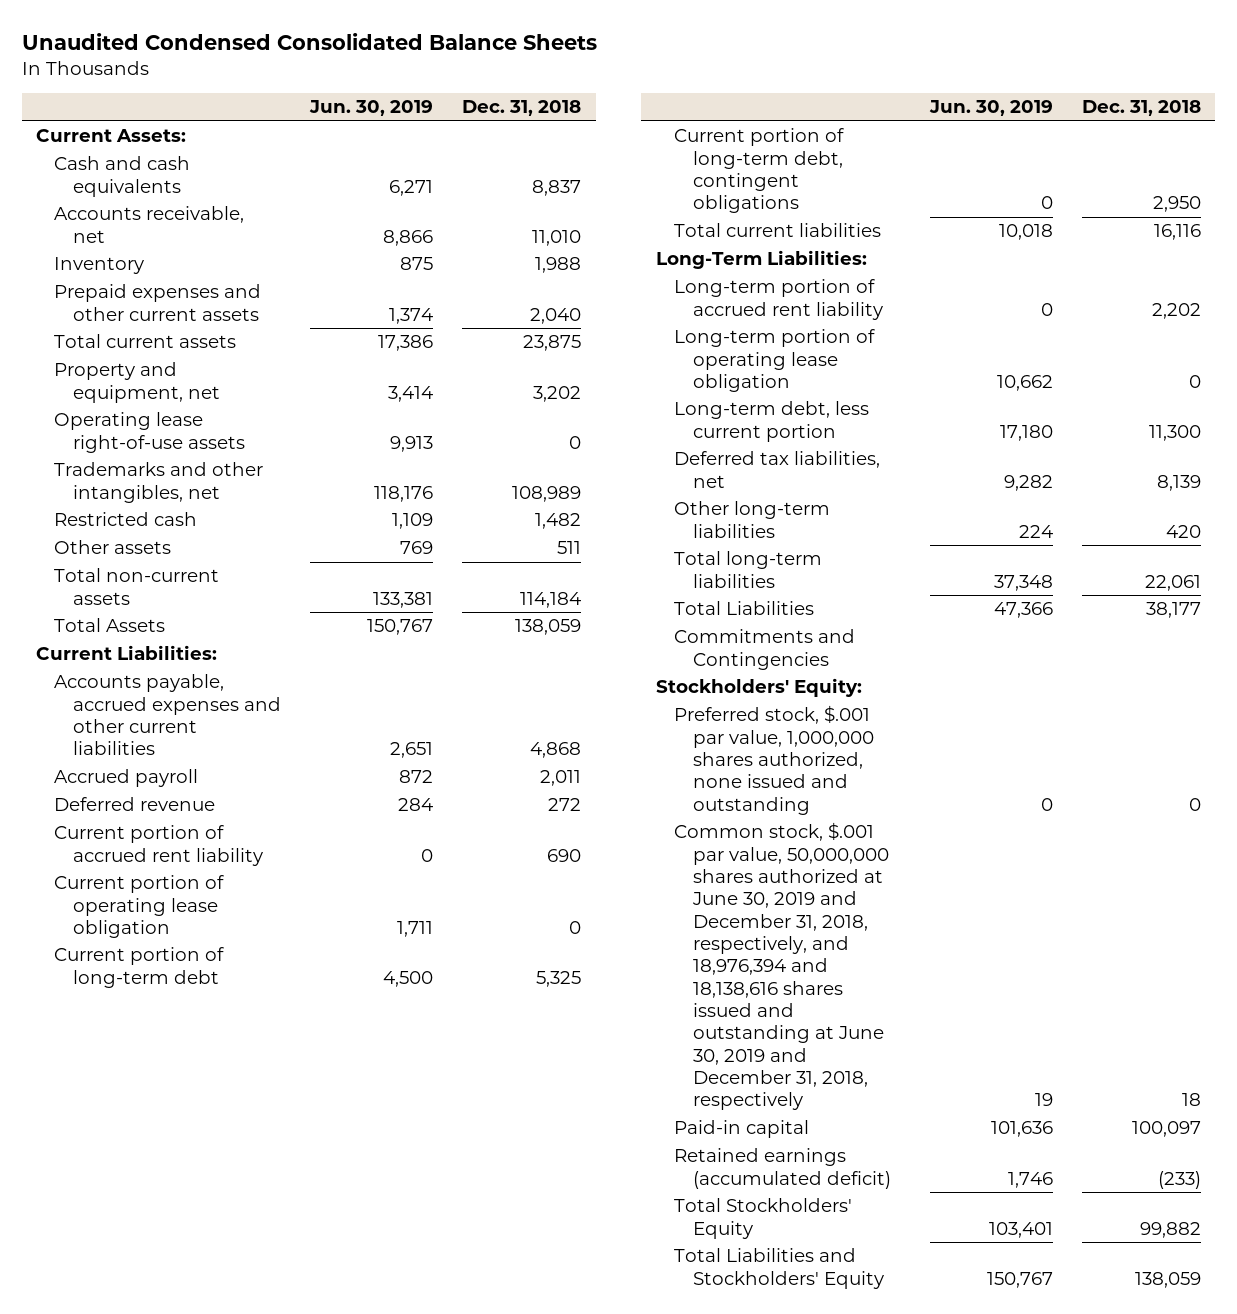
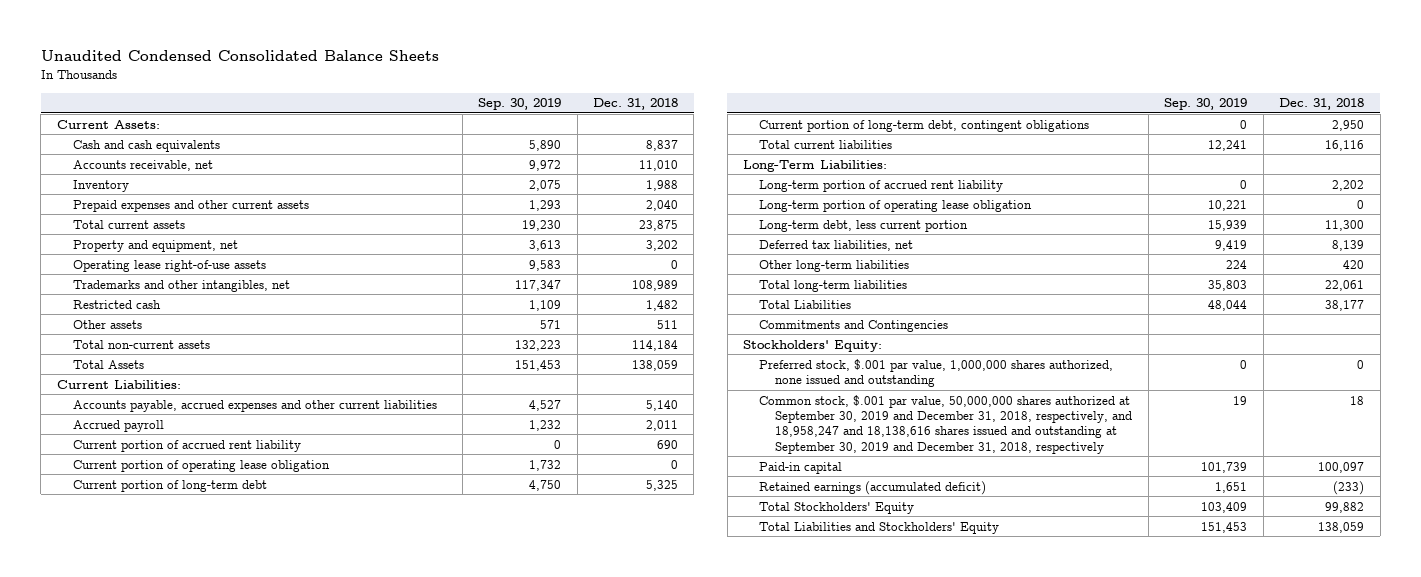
- | Jun. 30, 2019 | Dec. 31, 2018
+ | Sep. 30, 2019 | Dec. 31, 2018
- Accounts payable, accrued expenses and other current liabilities | 2,651 | 4,868
+ Accounts payable, accrued expenses and other current liabilities | 4,527 | 5,140
- Deferred revenue | 284 | 272
- Common stock, $.001 par value, 50,000,000 shares authorized at June 30, 2019 and December 31, 2018, respectively, and 18,976,394 and 18,138,616 shares issued and outstanding at June 30, 2019 and December 31, 2018, respectively | 19 | 18
+ Common stock, $.001 par value, 50,000,000 shares authorized at September 30, 2019 and December 31, 2018, respectively, and 18,958,247 and 18,138,616 shares issued and outstanding at September 30, 2019 and December 31, 2018, respectively | 19 | 18

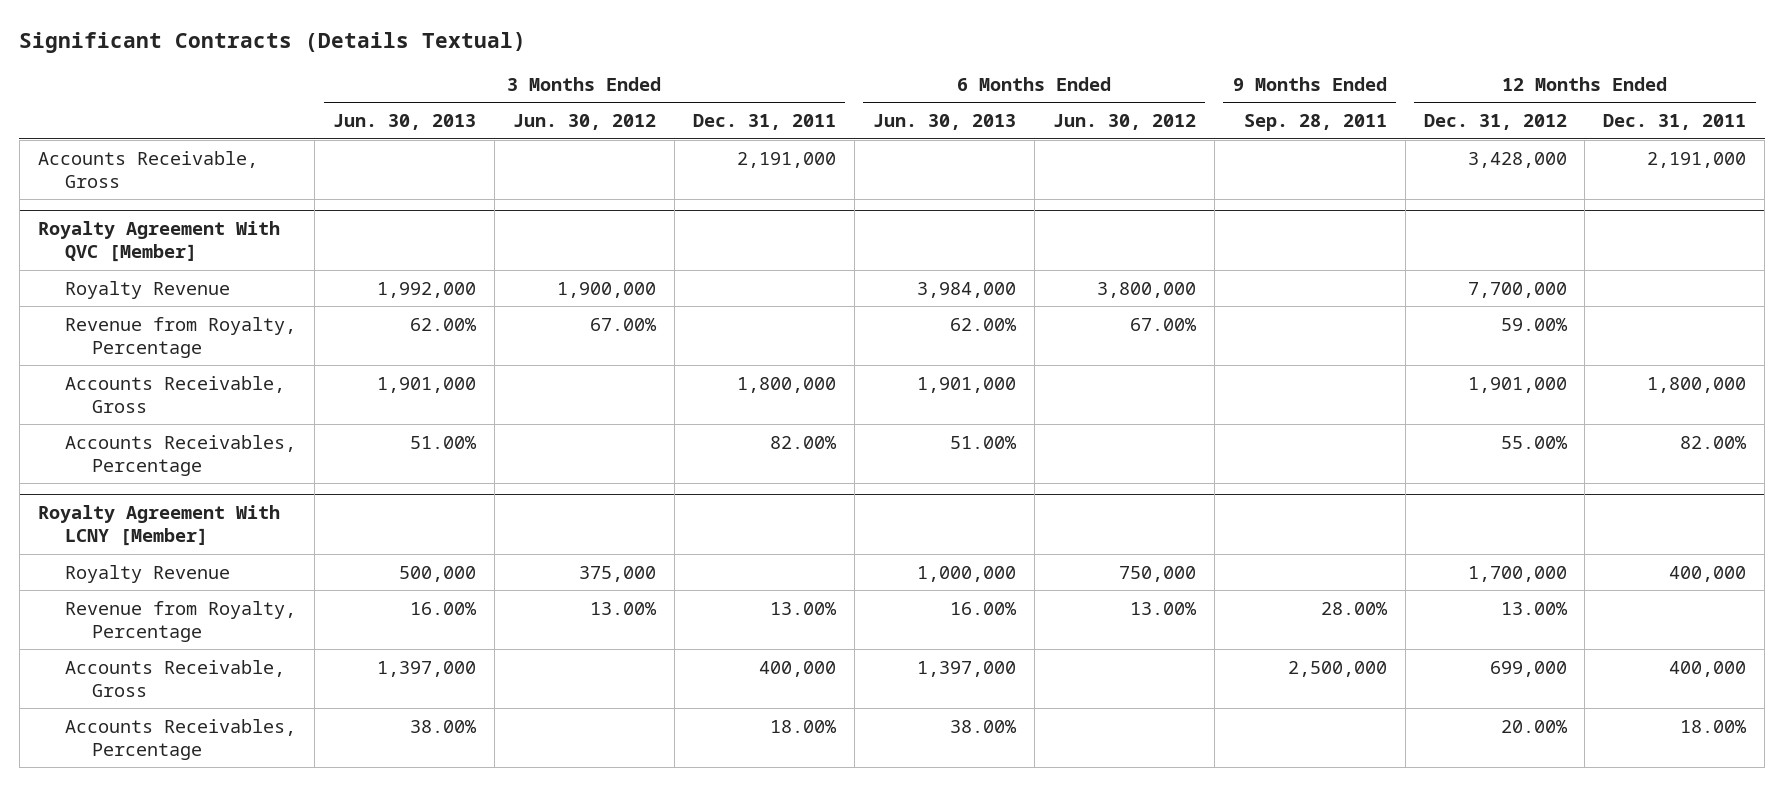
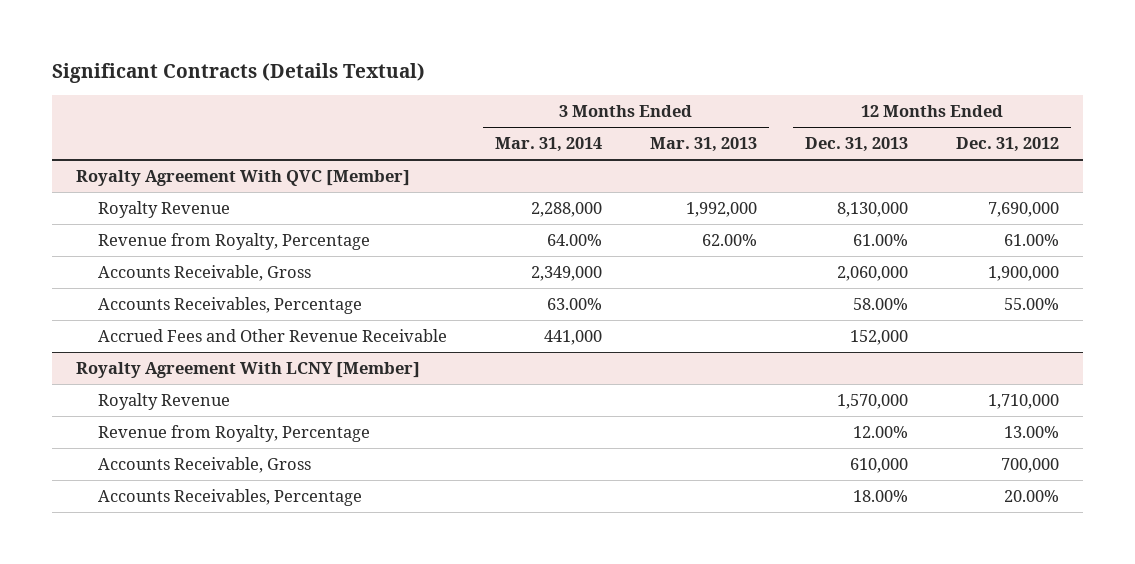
- | 3 Months Ended Jun. 30, 2013 | 3 Months Ended Jun. 30, 2012 | 3 Months Ended Dec. 31, 2011 | 6 Months Ended Jun. 30, 2013 | 6 Months Ended Jun. 30, 2012 | 9 Months Ended Sep. 28, 2011 | 12 Months Ended Dec. 31, 2012 | 12 Months Ended Dec. 31, 2011
+ | 3 Months Ended Mar. 31, 2014 | 3 Months Ended Mar. 31, 2013 | 12 Months Ended Dec. 31, 2013 | 12 Months Ended Dec. 31, 2012
- Accounts Receivable, Gross | | | 2,191,000 | | | | 3,428,000 | 2,191,000
@ Royalty Agreement With QVC [Member]
- Royalty Revenue | 1,992,000 | 1,900,000 | | 3,984,000 | 3,800,000 | | 7,700,000 |
- Revenue from Royalty, Percentage | 62.00% | 67.00% | | 62.00% | 67.00% | | 59.00% |
- Accounts Receivable, Gross | 1,901,000 | | 1,800,000 | 1,901,000 | | | 1,901,000 | 1,800,000
+ Royalty Revenue | 2,288,000 | 1,992,000 | 8,130,000 | 7,690,000
+ Revenue from Royalty, Percentage | 64.00% | 62.00% | 61.00% | 61.00%
+ Accounts Receivable, Gross | 2,349,000 | | 2,060,000 | 1,900,000
+ Accrued Fees and Other Revenue Receivable | 441,000 | | 152,000 |
@ Royalty Agreement With LCNY [Member]
- Royalty Revenue | 500,000 | 375,000 | | 1,000,000 | 750,000 | | 1,700,000 | 400,000
+ Royalty Revenue | | | 1,570,000 | 1,710,000
- Accounts Receivable, Gross | 1,397,000 | | 400,000 | 1,397,000 | | 2,500,000 | 699,000 | 400,000
+ Accounts Receivable, Gross | | | 610,000 | 700,000

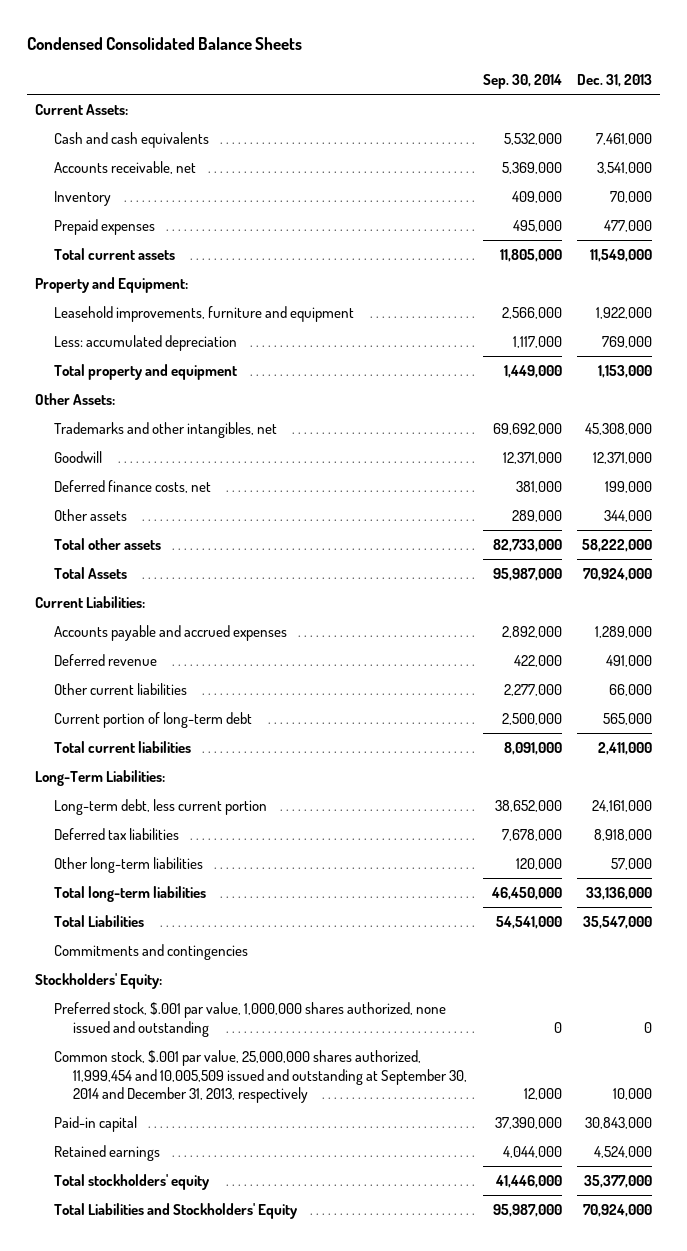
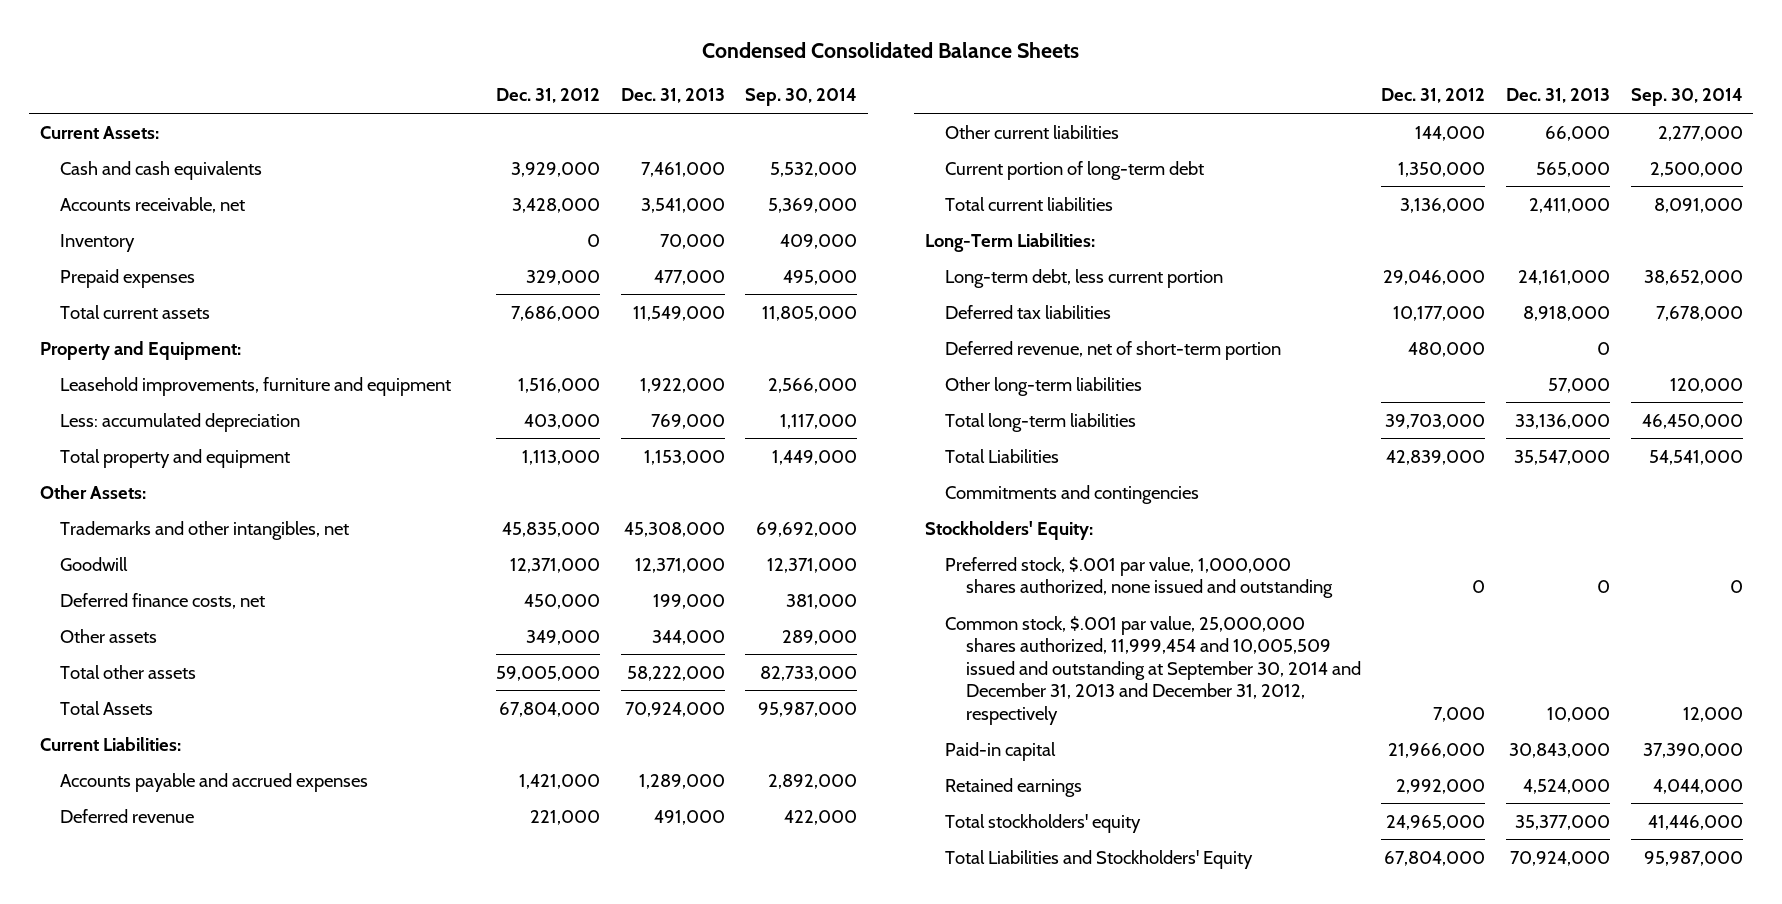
- | Sep. 30, 2014 | Dec. 31, 2013
+ | Dec. 31, 2012 | Dec. 31, 2013 | Sep. 30, 2014
+ Deferred revenue, net of short-term portion | 480,000 | 0 |
- Common stock, $.001 par value, 25,000,000 shares authorized, 11,999,454 and 10,005,509 issued and outstanding at September 30, 2014 and December 31, 2013, respectively | 12,000 | 10,000
+ Common stock, $.001 par value, 25,000,000 shares authorized, 11,999,454 and 10,005,509 issued and outstanding at September 30, 2014 and December 31, 2013 and December 31, 2012, respectively | 7,000 | 10,000 | 12,000

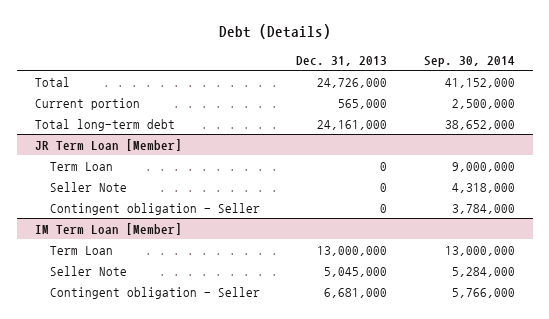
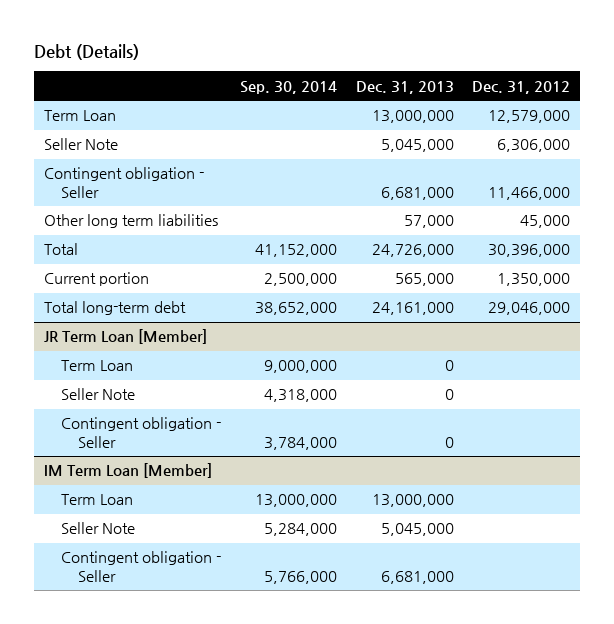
- | Dec. 31, 2013 | Sep. 30, 2014
+ | Sep. 30, 2014 | Dec. 31, 2013 | Dec. 31, 2012
+ Term Loan | | 13,000,000 | 12,579,000
+ Seller Note | | 5,045,000 | 6,306,000
+ Contingent obligation - Seller | | 6,681,000 | 11,466,000
+ Other long term liabilities | | 57,000 | 45,000

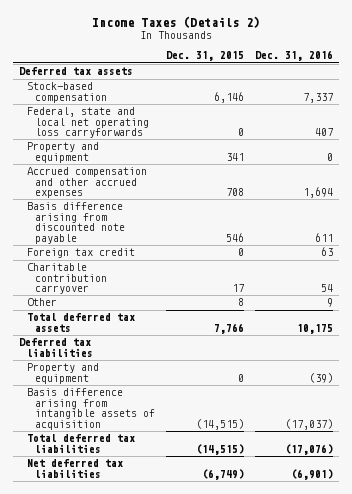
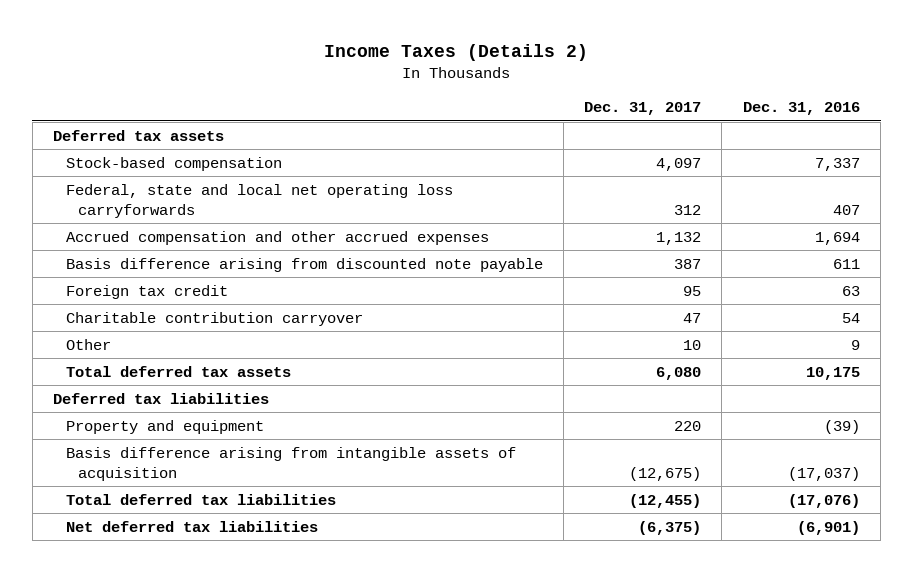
- | Dec. 31, 2015 | Dec. 31, 2016
+ | Dec. 31, 2017 | Dec. 31, 2016
- Property and equipment | 341 | 0

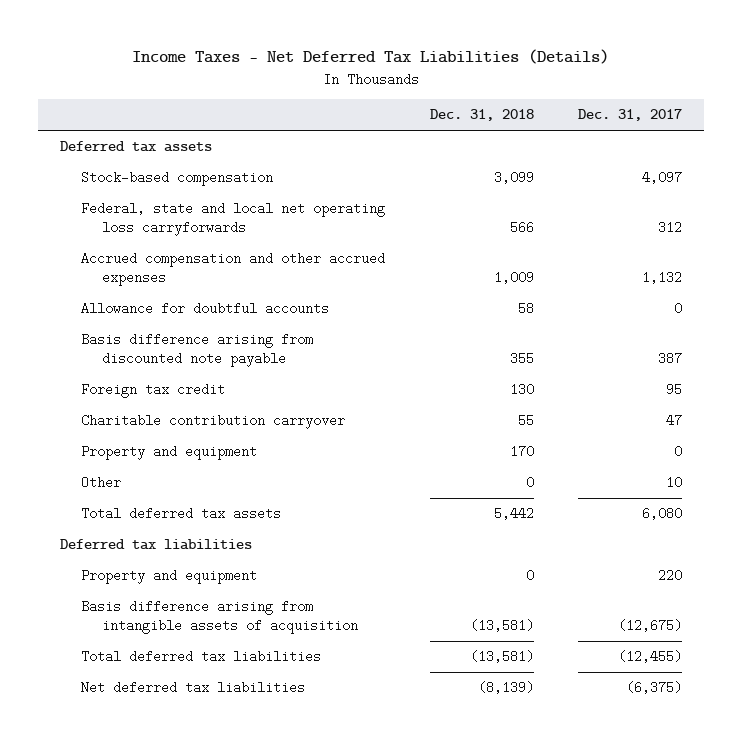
- Income Taxes (Details 2)
+ Income Taxes - Net Deferred Tax Liabilities (Details)
- | Dec. 31, 2017 | Dec. 31, 2016
+ | Dec. 31, 2018 | Dec. 31, 2017
+ Allowance for doubtful accounts | 58 | 0
+ Property and equipment | 170 | 0

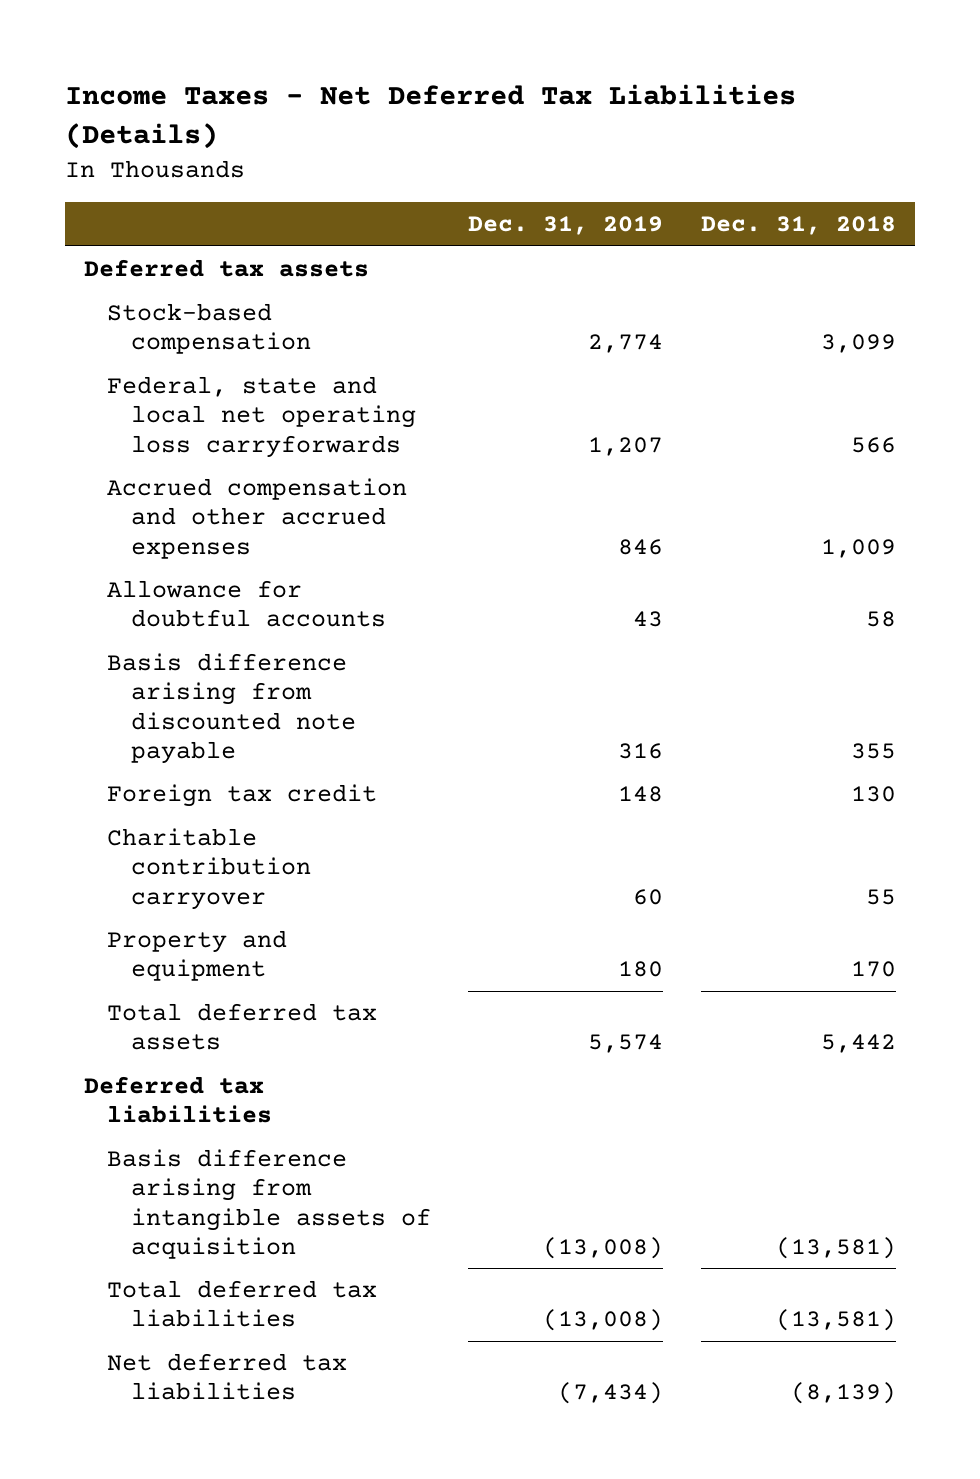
- | Dec. 31, 2018 | Dec. 31, 2017
+ | Dec. 31, 2019 | Dec. 31, 2018
- Other | 0 | 10
- Property and equipment | 0 | 220

